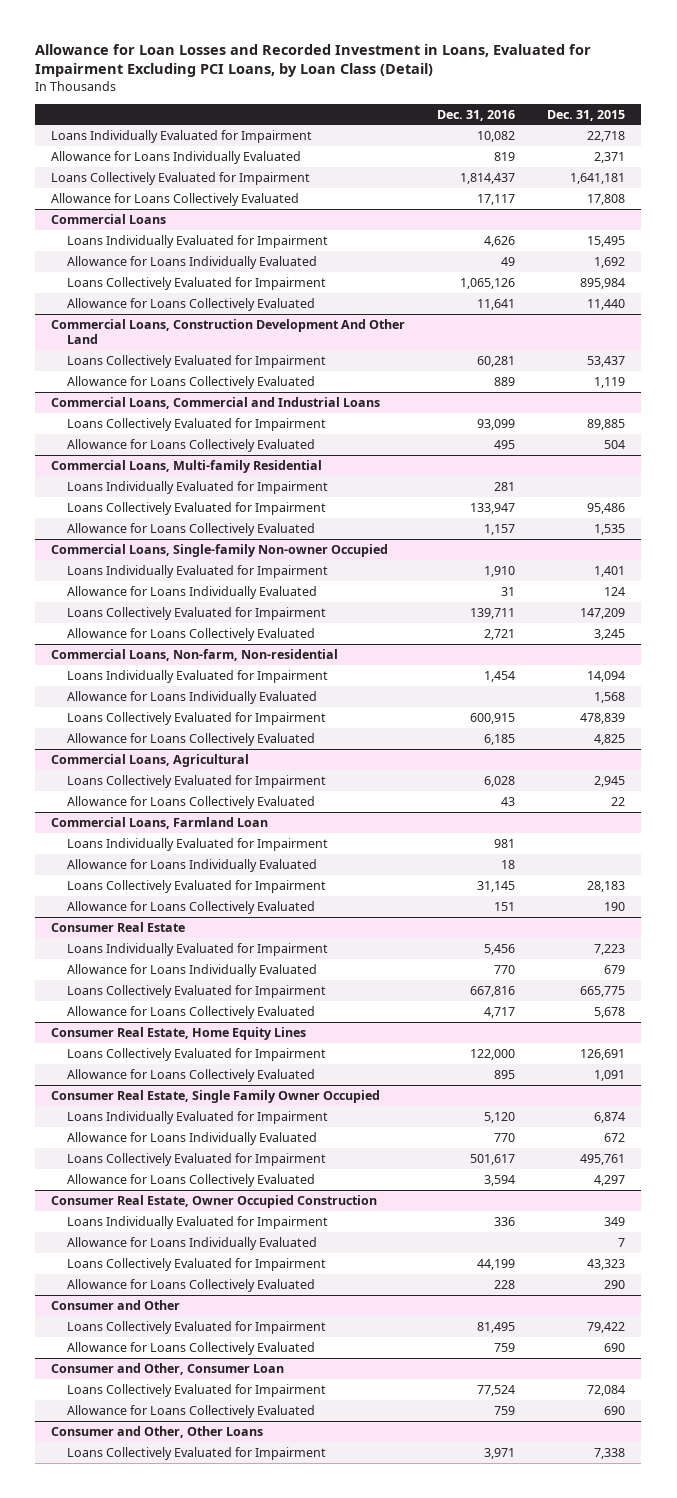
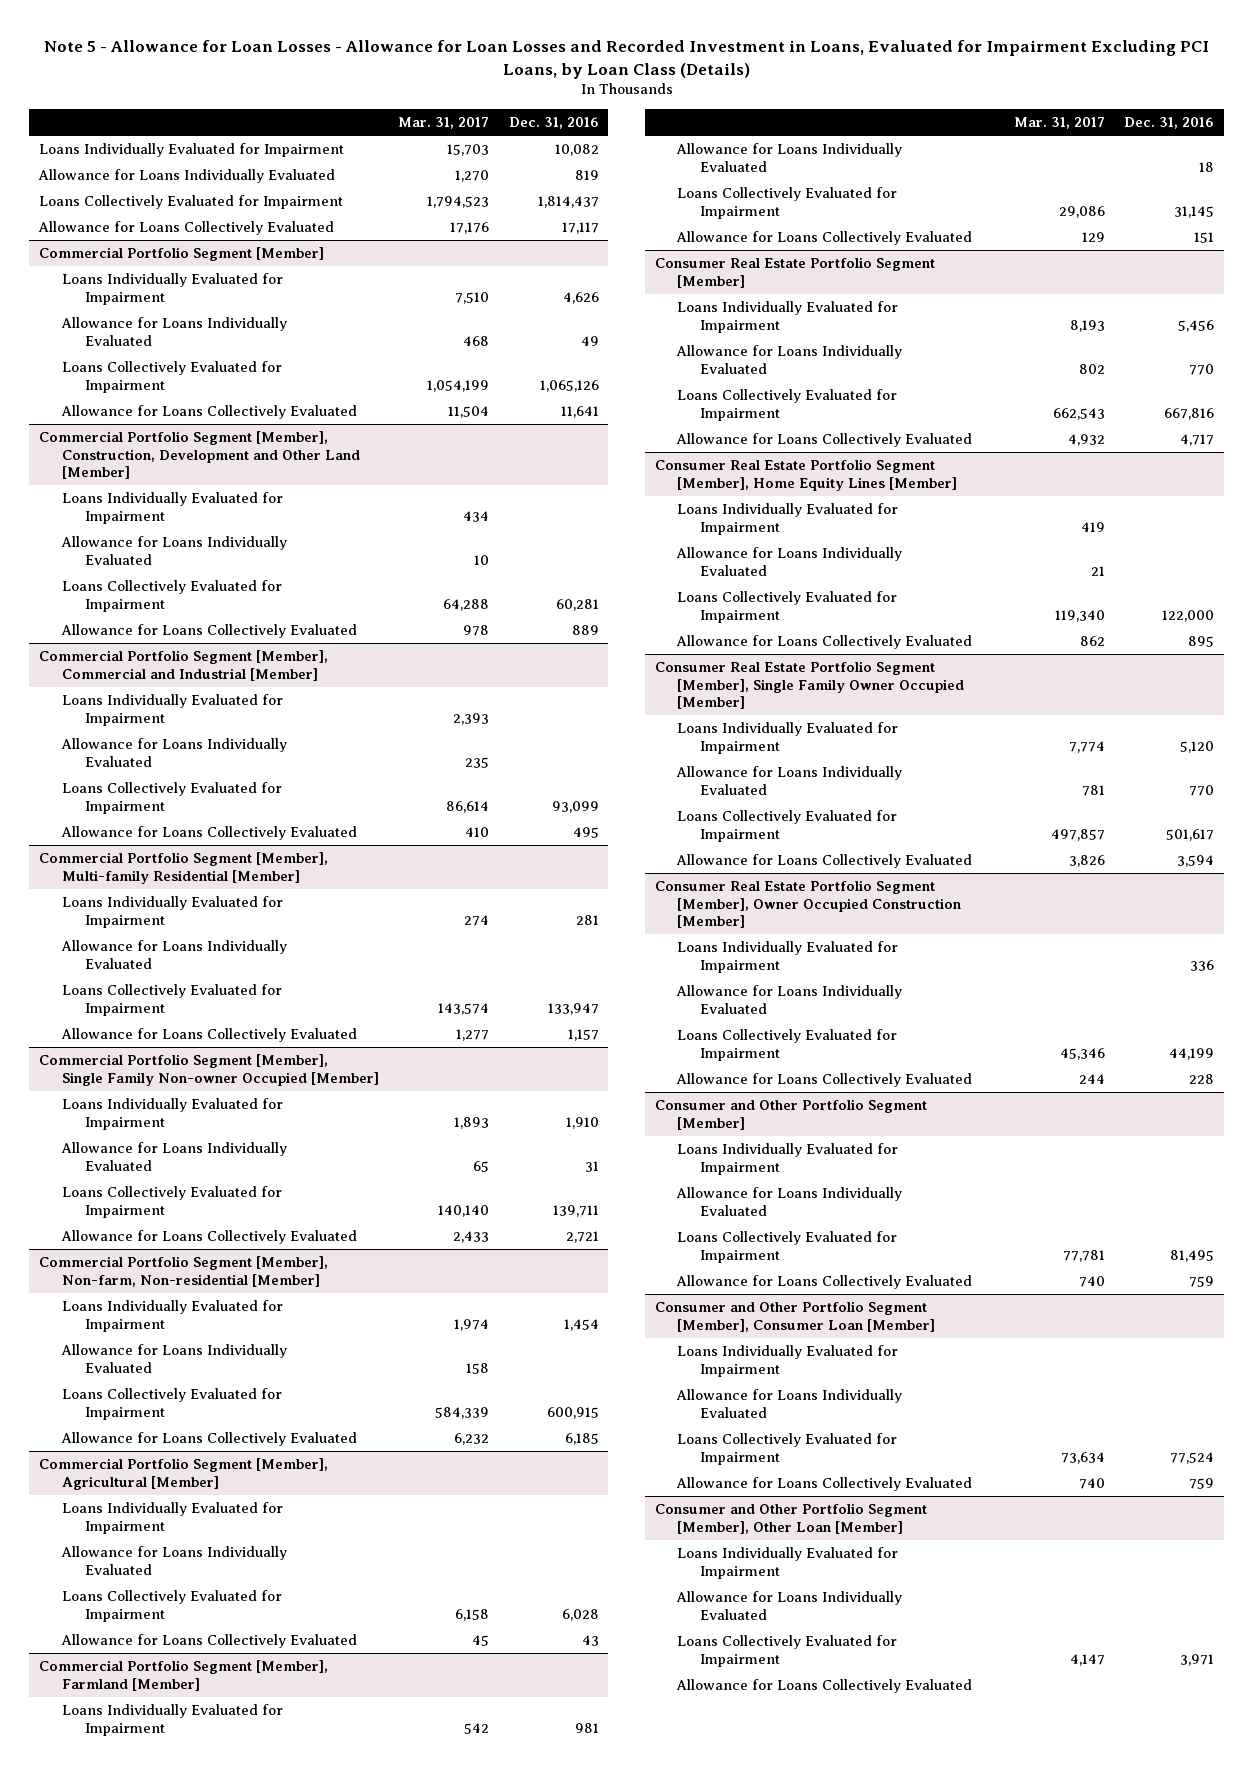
- Allowance for Loan Losses and Recorded Investment in Loans, Evaluated for Impairment Excluding PCI Loans, by Loan Class (Detail)
+ Note 5 - Allowance for Loan Losses - Allowance for Loan Losses and Recorded Investment in Loans, Evaluated for Impairment Excluding PCI Loans, by Loan Class (Details)
- | Dec. 31, 2016 | Dec. 31, 2015
+ | Mar. 31, 2017 | Dec. 31, 2016
- Commercial Loans
+ Commercial Portfolio Segment [Member]
- Commercial Loans, Construction Development And Other Land
+ Commercial Portfolio Segment [Member], Construction, Development and Other Land [Member]
+ Loans Individually Evaluated for Impairment | 434 |
+ Allowance for Loans Individually Evaluated | 10 |
- Commercial Loans, Commercial and Industrial Loans
+ Commercial Portfolio Segment [Member], Commercial and Industrial [Member]
+ Loans Individually Evaluated for Impairment | 2,393 |
+ Allowance for Loans Individually Evaluated | 235 |
- Commercial Loans, Multi-family Residential
+ Commercial Portfolio Segment [Member], Multi-family Residential [Member]
+ Allowance for Loans Individually Evaluated
- Commercial Loans, Single-family Non-owner Occupied
+ Commercial Portfolio Segment [Member], Single Family Non-owner Occupied [Member]
- Commercial Loans, Non-farm, Non-residential
+ Commercial Portfolio Segment [Member], Non-farm, Non-residential [Member]
- Commercial Loans, Agricultural
+ Commercial Portfolio Segment [Member], Agricultural [Member]
+ Loans Individually Evaluated for Impairment
+ Allowance for Loans Individually Evaluated
- Commercial Loans, Farmland Loan
+ Commercial Portfolio Segment [Member], Farmland [Member]
- Consumer Real Estate
+ Consumer Real Estate Portfolio Segment [Member]
- Consumer Real Estate, Home Equity Lines
+ Consumer Real Estate Portfolio Segment [Member], Home Equity Lines [Member]
+ Loans Individually Evaluated for Impairment | 419 |
+ Allowance for Loans Individually Evaluated | 21 |
- Consumer Real Estate, Single Family Owner Occupied
+ Consumer Real Estate Portfolio Segment [Member], Single Family Owner Occupied [Member]
- Consumer Real Estate, Owner Occupied Construction
+ Consumer Real Estate Portfolio Segment [Member], Owner Occupied Construction [Member]
- Consumer and Other
+ Consumer and Other Portfolio Segment [Member]
+ Loans Individually Evaluated for Impairment
+ Allowance for Loans Individually Evaluated
- Consumer and Other, Consumer Loan
+ Consumer and Other Portfolio Segment [Member], Consumer Loan [Member]
+ Loans Individually Evaluated for Impairment
+ Allowance for Loans Individually Evaluated
- Consumer and Other, Other Loans
+ Consumer and Other Portfolio Segment [Member], Other Loan [Member]
+ Loans Individually Evaluated for Impairment
+ Allowance for Loans Individually Evaluated
+ Allowance for Loans Collectively Evaluated

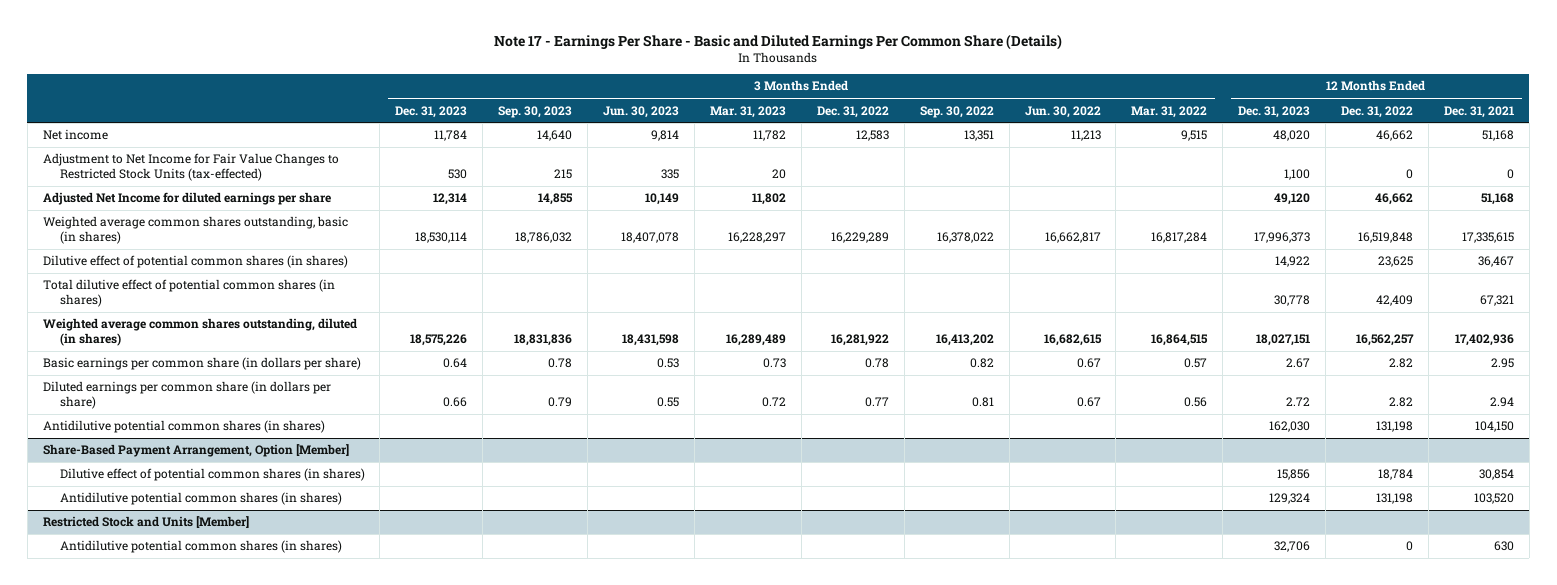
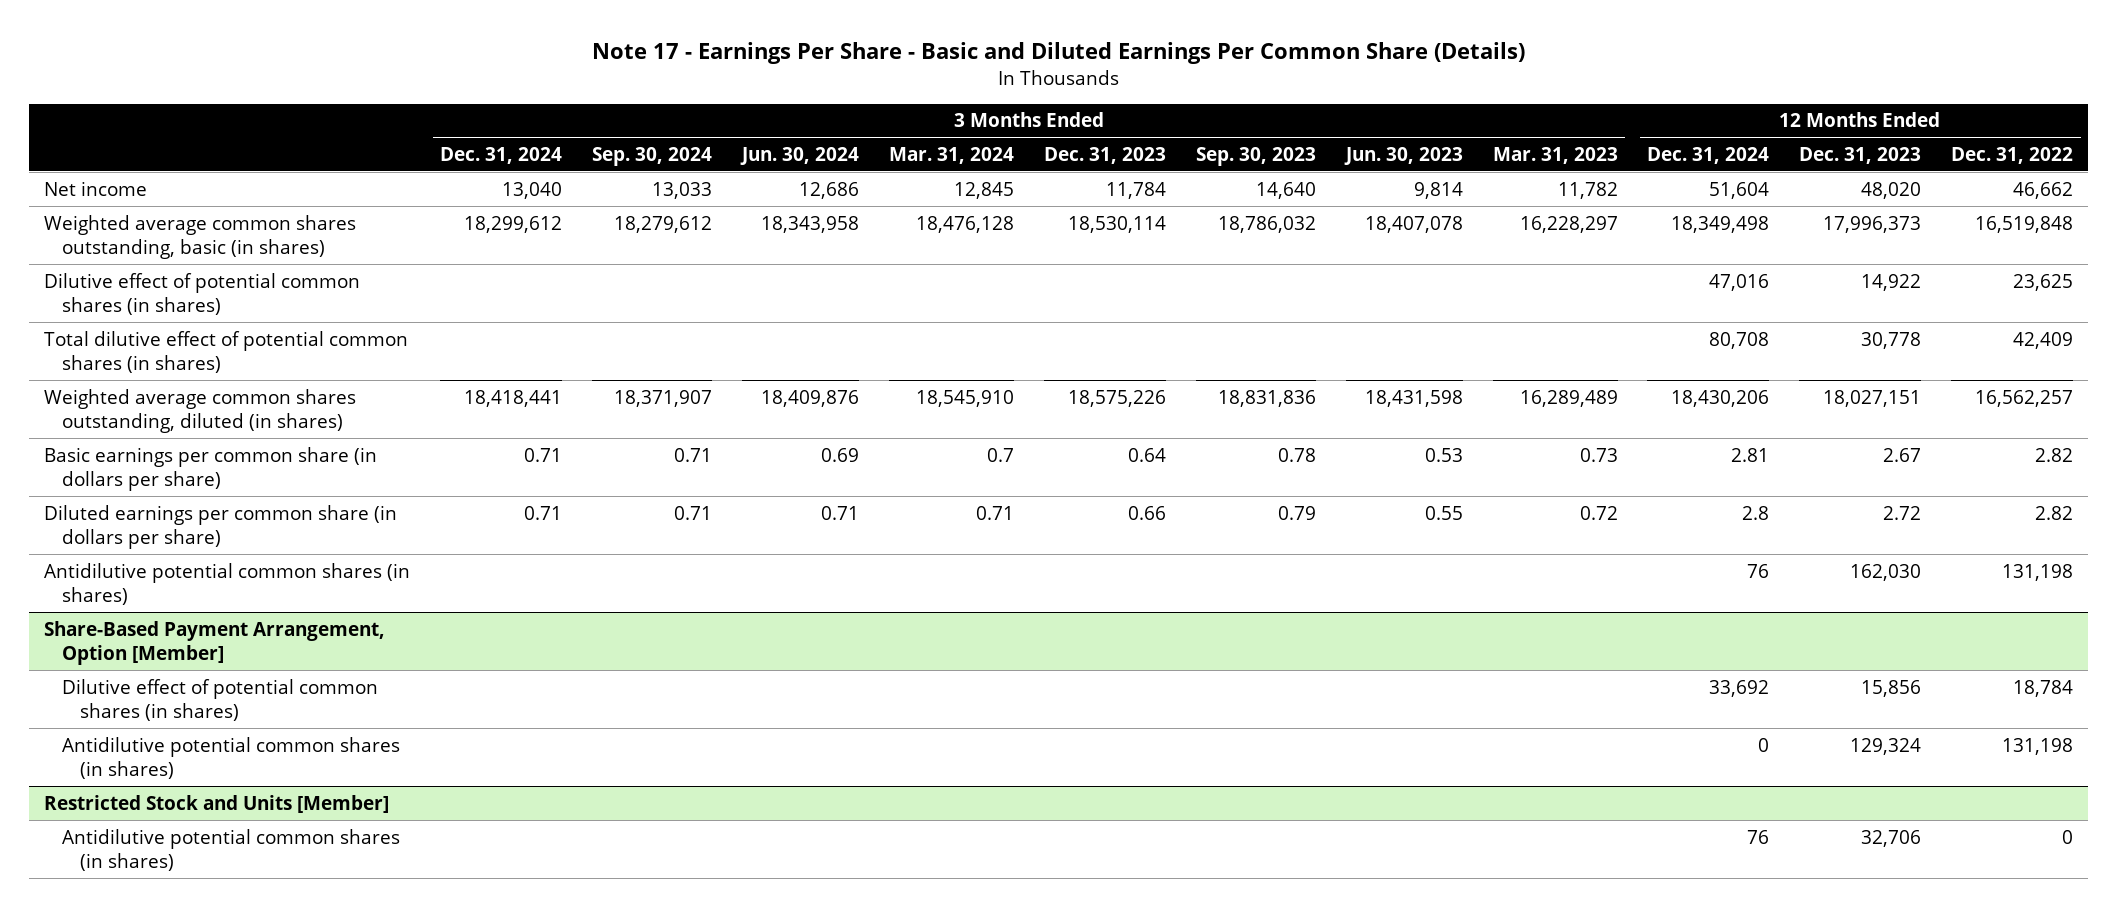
- | 3 Months Ended Dec. 31, 2023 | 3 Months Ended Sep. 30, 2023 | 3 Months Ended Jun. 30, 2023 | 3 Months Ended Mar. 31, 2023 | 3 Months Ended Dec. 31, 2022 | 3 Months Ended Sep. 30, 2022 | 3 Months Ended Jun. 30, 2022 | 3 Months Ended Mar. 31, 2022 | 12 Months Ended Dec. 31, 2023 | 12 Months Ended Dec. 31, 2022 | 12 Months Ended Dec. 31, 2021
+ | 3 Months Ended Dec. 31, 2024 | 3 Months Ended Sep. 30, 2024 | 3 Months Ended Jun. 30, 2024 | 3 Months Ended Mar. 31, 2024 | 3 Months Ended Dec. 31, 2023 | 3 Months Ended Sep. 30, 2023 | 3 Months Ended Jun. 30, 2023 | 3 Months Ended Mar. 31, 2023 | 12 Months Ended Dec. 31, 2024 | 12 Months Ended Dec. 31, 2023 | 12 Months Ended Dec. 31, 2022
- Adjustment to Net Income for Fair Value Changes to Restricted Stock Units (tax-effected) | 530 | 215 | 335 | 20 | | | | | 1,100 | 0 | 0
- Adjusted Net Income for diluted earnings per share | 12,314 | 14,855 | 10,149 | 11,802 | | | | | 49,120 | 46,662 | 51,168

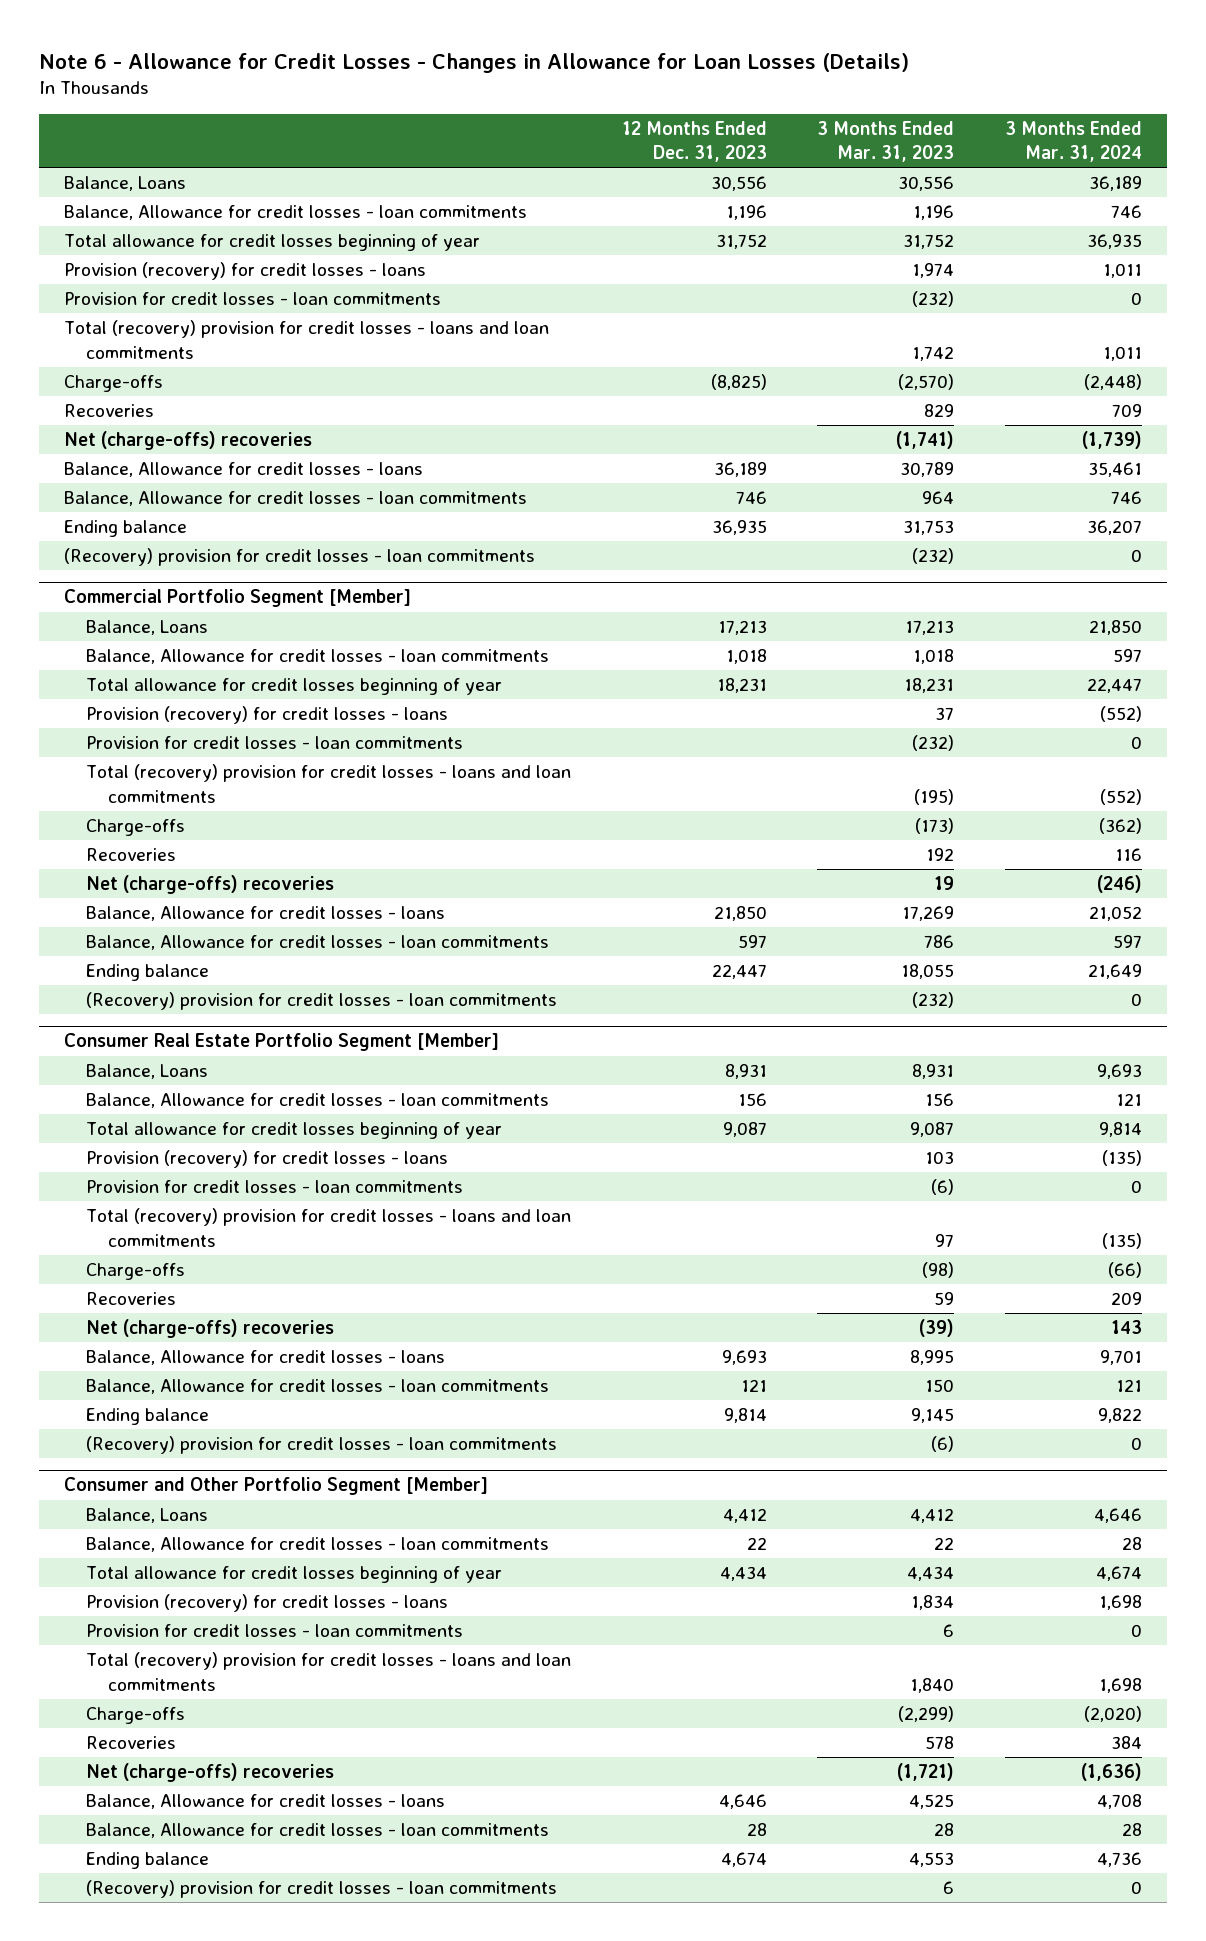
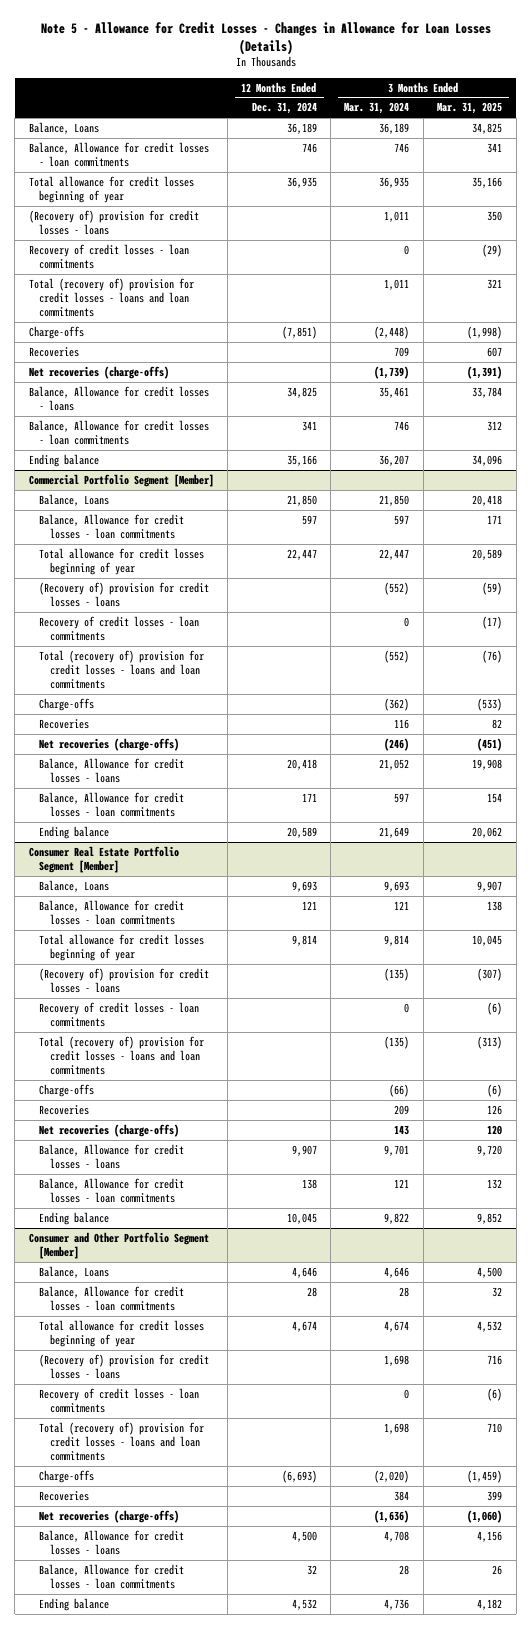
- Note 6 - Allowance for Credit Losses - Changes in Allowance for Loan Losses (Details)
+ Note 5 - Allowance for Credit Losses - Changes in Allowance for Loan Losses (Details)
- | 12 Months Ended Dec. 31, 2023 | 3 Months Ended Mar. 31, 2023 | 3 Months Ended Mar. 31, 2024
+ | 12 Months Ended Dec. 31, 2024 | 3 Months Ended Mar. 31, 2024 | 3 Months Ended Mar. 31, 2025
- Provision (recovery) for credit losses - loans | | 1,974 | 1,011
- Provision for credit losses - loan commitments | | (232) | 0
- Total (recovery) provision for credit losses - loans and loan commitments | | 1,742 | 1,011
+ (Recovery of) provision for credit losses - loans | | 1,011 | 350
+ Recovery of credit losses - loan commitments | | 0 | (29)
+ Total (recovery of) provision for credit losses - loans and loan commitments | | 1,011 | 321
- Net (charge-offs) recoveries | | (1,741) | (1,739)
+ Net recoveries (charge-offs) | | (1,739) | (1,391)
- (Recovery) provision for credit losses - loan commitments | | (232) | 0
@ Commercial Portfolio Segment [Member]
- Provision (recovery) for credit losses - loans | | 37 | (552)
- Provision for credit losses - loan commitments | | (232) | 0
- Total (recovery) provision for credit losses - loans and loan commitments | | (195) | (552)
+ (Recovery of) provision for credit losses - loans | | (552) | (59)
+ Recovery of credit losses - loan commitments | | 0 | (17)
+ Total (recovery of) provision for credit losses - loans and loan commitments | | (552) | (76)
- Net (charge-offs) recoveries | | 19 | (246)
+ Net recoveries (charge-offs) | | (246) | (451)
- (Recovery) provision for credit losses - loan commitments | | (232) | 0
@ Consumer Real Estate Portfolio Segment [Member]
- Provision (recovery) for credit losses - loans | | 103 | (135)
- Provision for credit losses - loan commitments | | (6) | 0
- Total (recovery) provision for credit losses - loans and loan commitments | | 97 | (135)
+ (Recovery of) provision for credit losses - loans | | (135) | (307)
+ Recovery of credit losses - loan commitments | | 0 | (6)
+ Total (recovery of) provision for credit losses - loans and loan commitments | | (135) | (313)
- Net (charge-offs) recoveries | | (39) | 143
+ Net recoveries (charge-offs) | | 143 | 120
- (Recovery) provision for credit losses - loan commitments | | (6) | 0
@ Consumer and Other Portfolio Segment [Member]
- Provision (recovery) for credit losses - loans | | 1,834 | 1,698
- Provision for credit losses - loan commitments | | 6 | 0
- Total (recovery) provision for credit losses - loans and loan commitments | | 1,840 | 1,698
+ (Recovery of) provision for credit losses - loans | | 1,698 | 716
+ Recovery of credit losses - loan commitments | | 0 | (6)
+ Total (recovery of) provision for credit losses - loans and loan commitments | | 1,698 | 710
- Net (charge-offs) recoveries | | (1,721) | (1,636)
+ Net recoveries (charge-offs) | | (1,636) | (1,060)
- (Recovery) provision for credit losses - loan commitments | | 6 | 0

